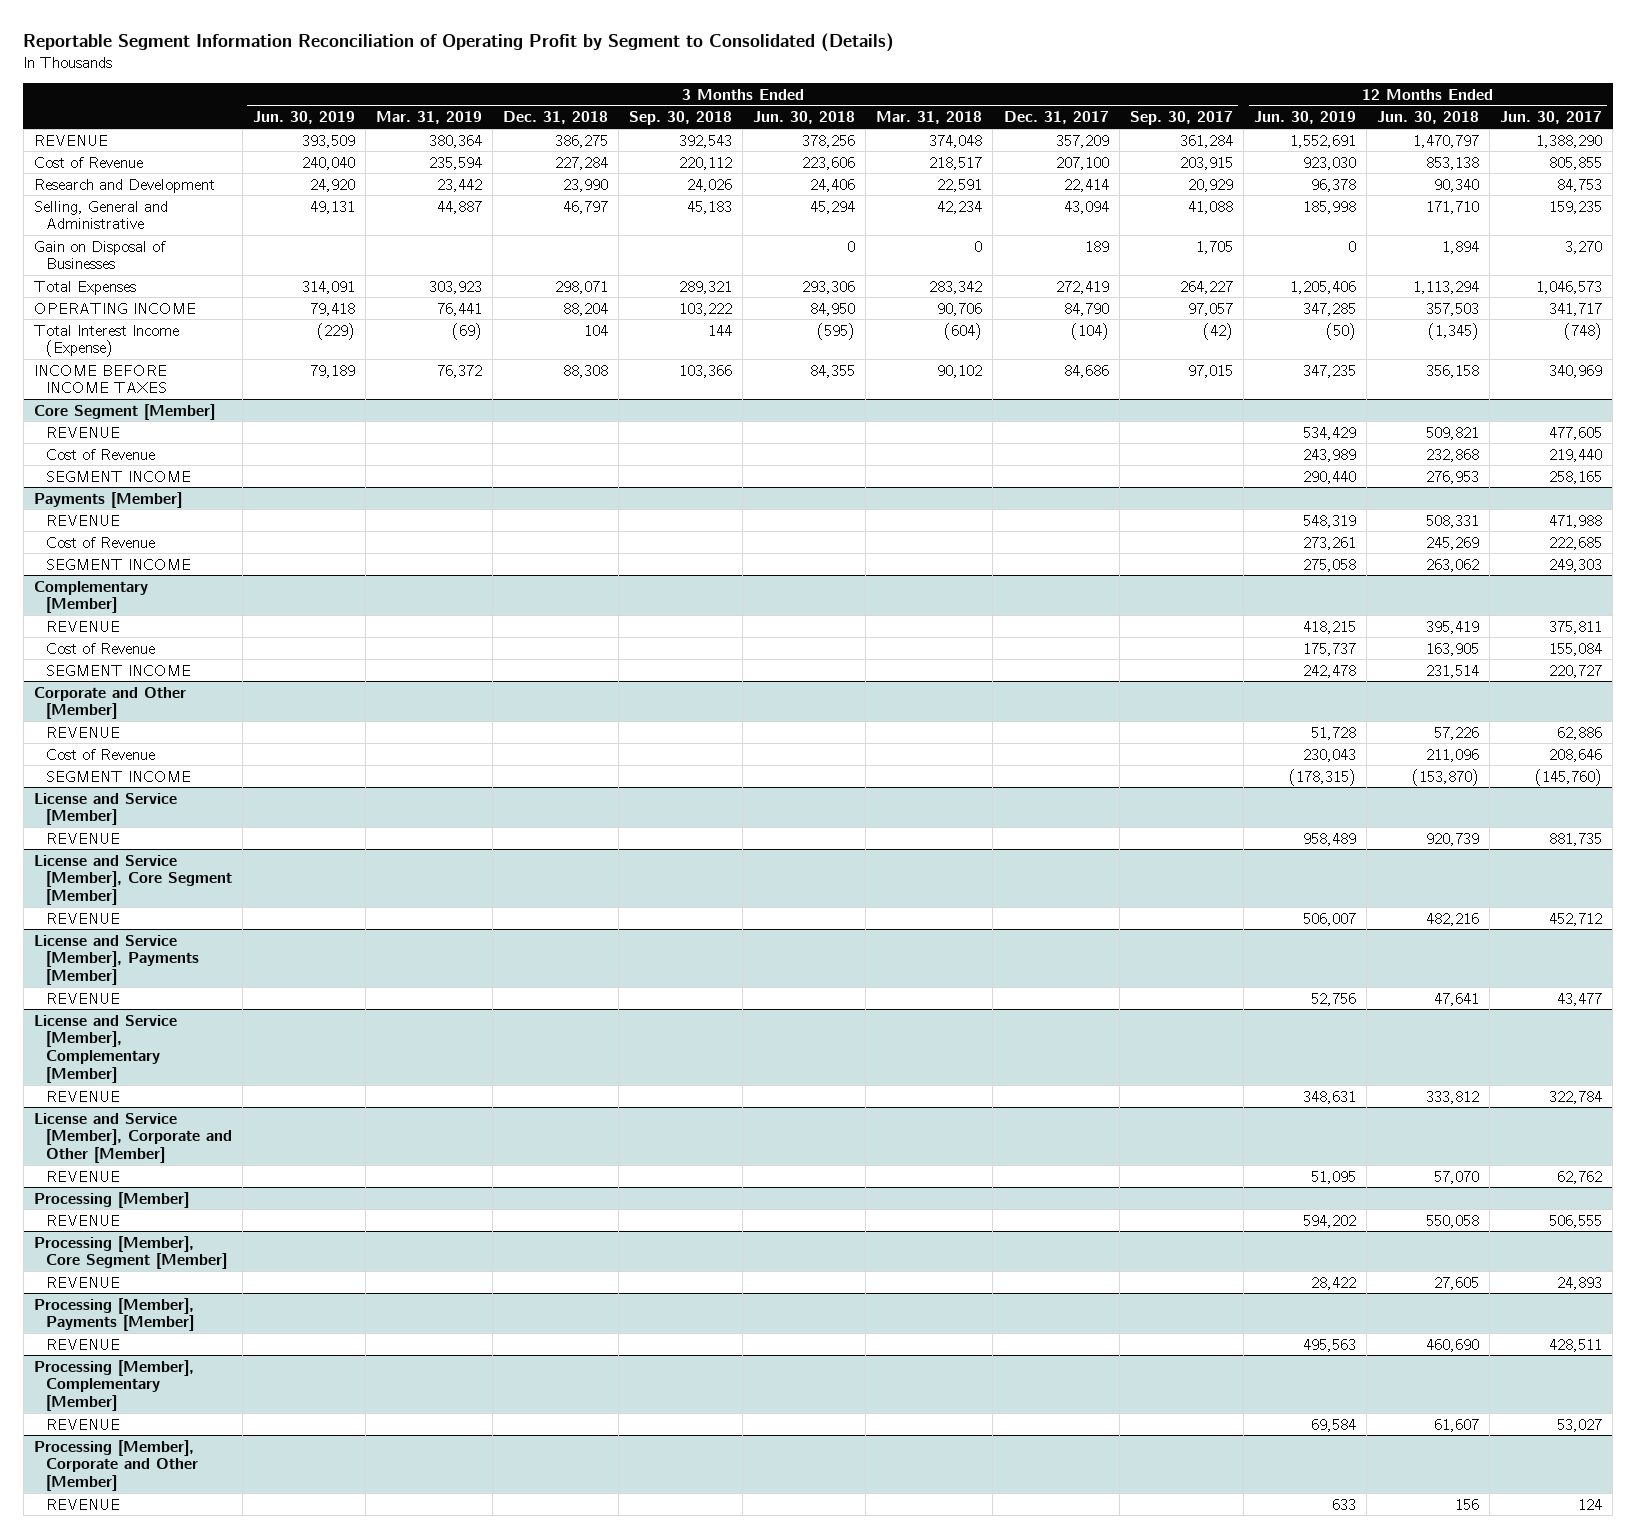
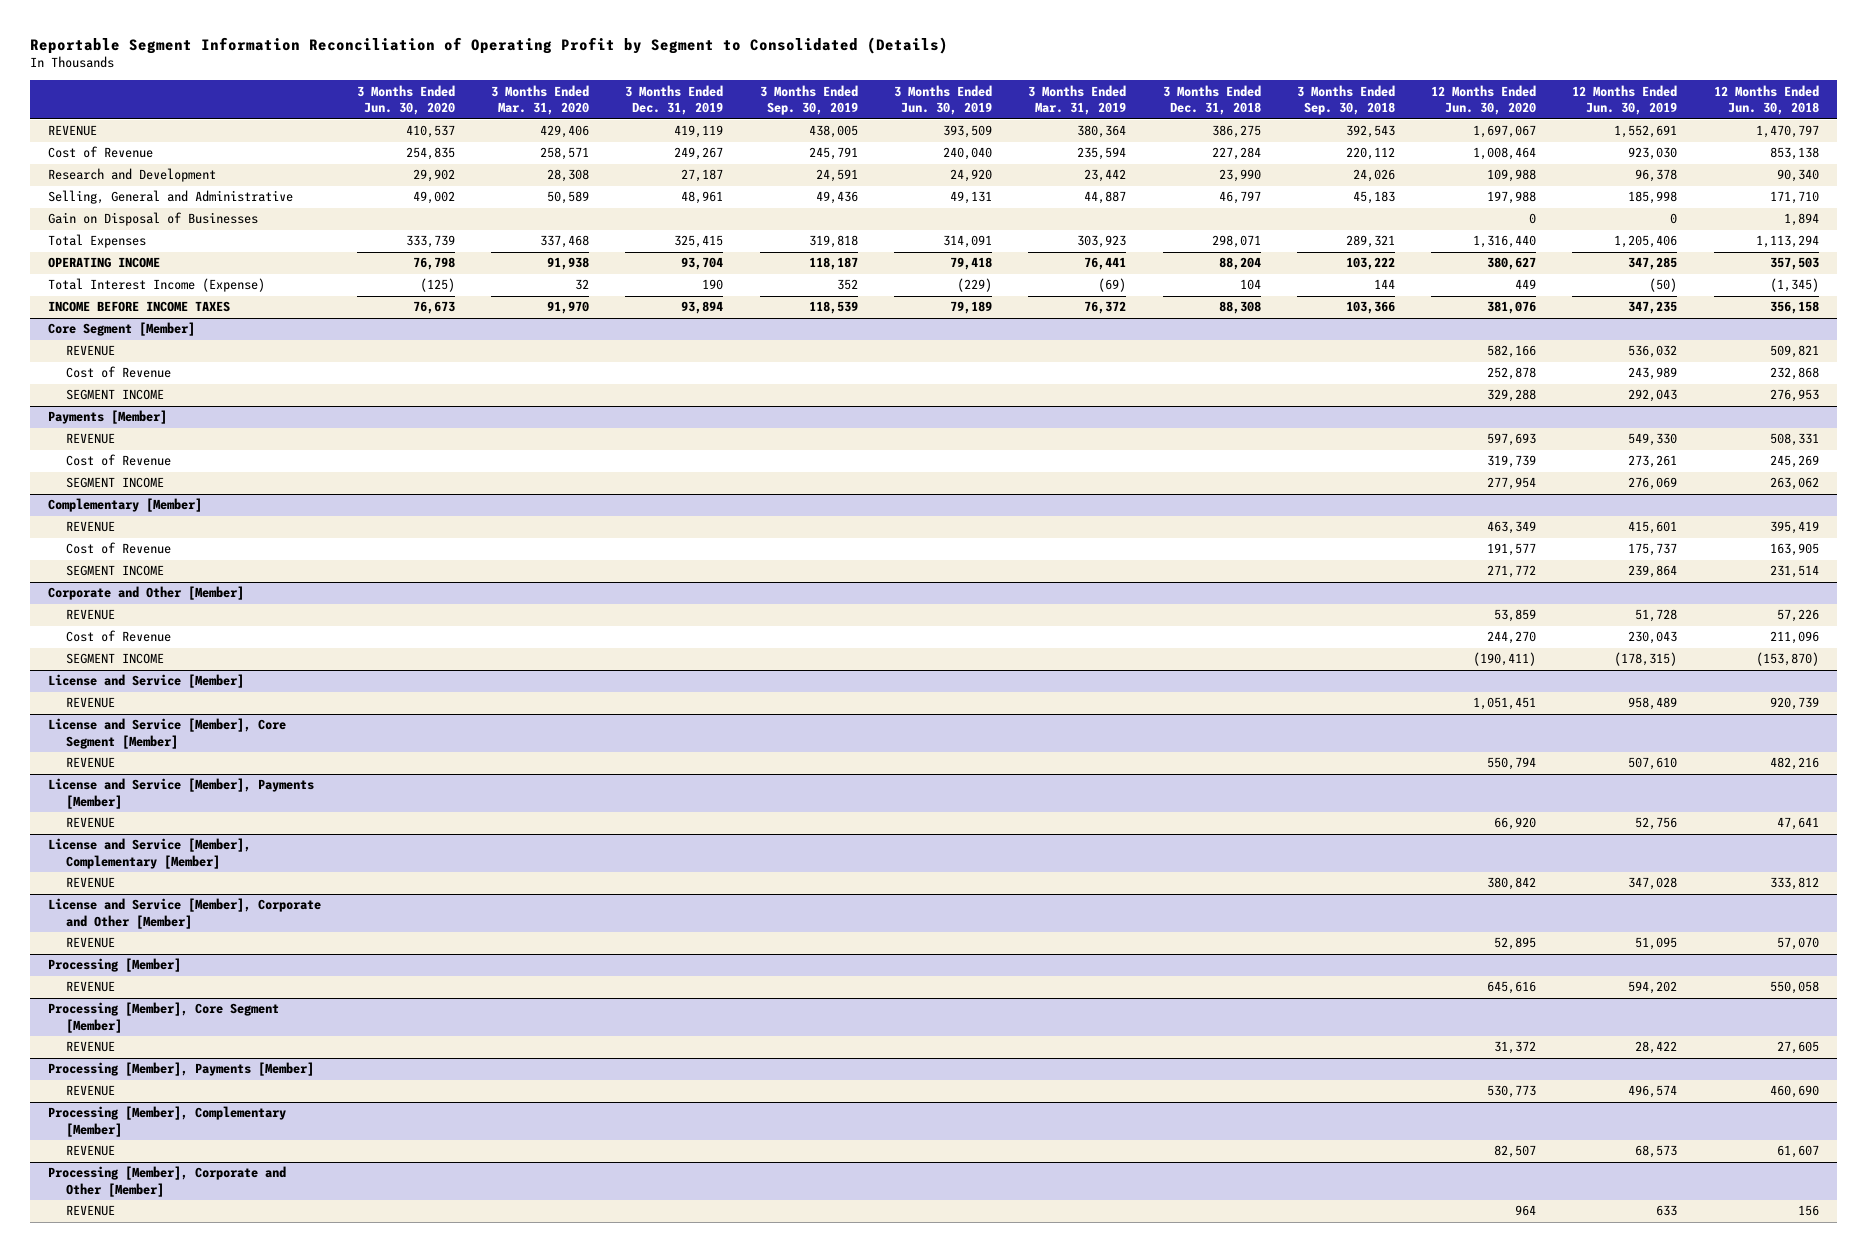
- | 3 Months Ended Jun. 30, 2019 | 3 Months Ended Mar. 31, 2019 | 3 Months Ended Dec. 31, 2018 | 3 Months Ended Sep. 30, 2018 | 3 Months Ended Jun. 30, 2018 | 3 Months Ended Mar. 31, 2018 | 3 Months Ended Dec. 31, 2017 | 3 Months Ended Sep. 30, 2017 | 12 Months Ended Jun. 30, 2019 | 12 Months Ended Jun. 30, 2018 | 12 Months Ended Jun. 30, 2017
+ | 3 Months Ended Jun. 30, 2020 | 3 Months Ended Mar. 31, 2020 | 3 Months Ended Dec. 31, 2019 | 3 Months Ended Sep. 30, 2019 | 3 Months Ended Jun. 30, 2019 | 3 Months Ended Mar. 31, 2019 | 3 Months Ended Dec. 31, 2018 | 3 Months Ended Sep. 30, 2018 | 12 Months Ended Jun. 30, 2020 | 12 Months Ended Jun. 30, 2019 | 12 Months Ended Jun. 30, 2018
@ Core Segment [Member]
- REVENUE | | | | | | | | | 534,429 | 509,821 | 477,605
+ REVENUE | | | | | | | | | 582,166 | 536,032 | 509,821
- SEGMENT INCOME | | | | | | | | | 290,440 | 276,953 | 258,165
+ SEGMENT INCOME | | | | | | | | | 329,288 | 292,043 | 276,953
@ Payments [Member]
- REVENUE | | | | | | | | | 548,319 | 508,331 | 471,988
+ REVENUE | | | | | | | | | 597,693 | 549,330 | 508,331
- SEGMENT INCOME | | | | | | | | | 275,058 | 263,062 | 249,303
+ SEGMENT INCOME | | | | | | | | | 277,954 | 276,069 | 263,062
@ Complementary [Member]
- REVENUE | | | | | | | | | 418,215 | 395,419 | 375,811
+ REVENUE | | | | | | | | | 463,349 | 415,601 | 395,419
- SEGMENT INCOME | | | | | | | | | 242,478 | 231,514 | 220,727
+ SEGMENT INCOME | | | | | | | | | 271,772 | 239,864 | 231,514
@ License and Service [Member], Core Segment [Member]
- REVENUE | | | | | | | | | 506,007 | 482,216 | 452,712
+ REVENUE | | | | | | | | | 550,794 | 507,610 | 482,216
@ License and Service [Member], Complementary [Member]
- REVENUE | | | | | | | | | 348,631 | 333,812 | 322,784
+ REVENUE | | | | | | | | | 380,842 | 347,028 | 333,812
@ Processing [Member], Payments [Member]
- REVENUE | | | | | | | | | 495,563 | 460,690 | 428,511
+ REVENUE | | | | | | | | | 530,773 | 496,574 | 460,690
@ Processing [Member], Complementary [Member]
- REVENUE | | | | | | | | | 69,584 | 61,607 | 53,027
+ REVENUE | | | | | | | | | 82,507 | 68,573 | 61,607

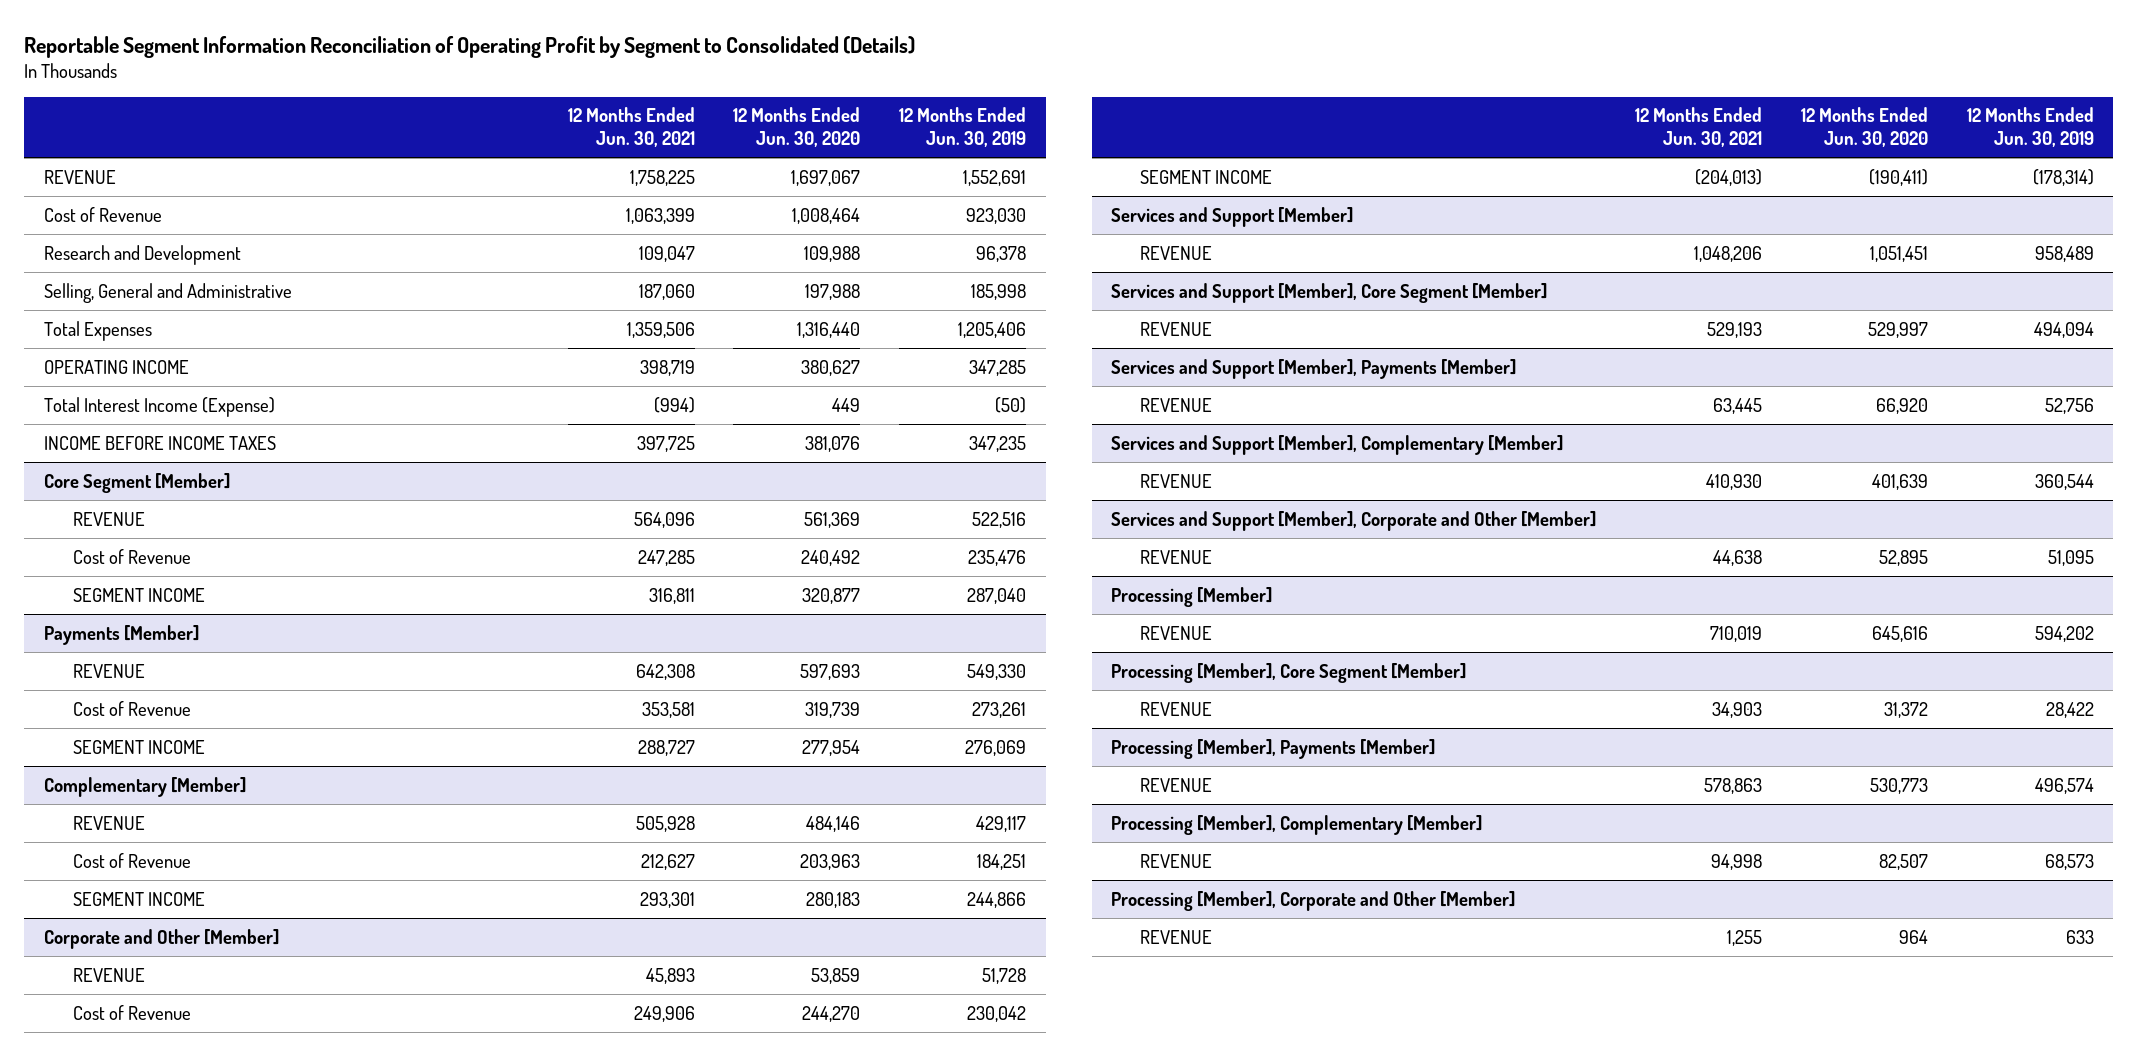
- | 3 Months Ended Jun. 30, 2020 | 3 Months Ended Mar. 31, 2020 | 3 Months Ended Dec. 31, 2019 | 3 Months Ended Sep. 30, 2019 | 3 Months Ended Jun. 30, 2019 | 3 Months Ended Mar. 31, 2019 | 3 Months Ended Dec. 31, 2018 | 3 Months Ended Sep. 30, 2018 | 12 Months Ended Jun. 30, 2020 | 12 Months Ended Jun. 30, 2019 | 12 Months Ended Jun. 30, 2018
+ | 12 Months Ended Jun. 30, 2021 | 12 Months Ended Jun. 30, 2020 | 12 Months Ended Jun. 30, 2019
- Gain on Disposal of Businesses | | | | | | | | | 0 | 0 | 1,894
@ Core Segment [Member]
- REVENUE | | | | | | | | | 582,166 | 536,032 | 509,821
- Cost of Revenue | | | | | | | | | 252,878 | 243,989 | 232,868
- SEGMENT INCOME | | | | | | | | | 329,288 | 292,043 | 276,953
+ REVENUE | 564,096 | 561,369 | 522,516
+ Cost of Revenue | 247,285 | 240,492 | 235,476
+ SEGMENT INCOME | 316,811 | 320,877 | 287,040
@ Complementary [Member]
- REVENUE | | | | | | | | | 463,349 | 415,601 | 395,419
- Cost of Revenue | | | | | | | | | 191,577 | 175,737 | 163,905
- SEGMENT INCOME | | | | | | | | | 271,772 | 239,864 | 231,514
+ REVENUE | 505,928 | 484,146 | 429,117
+ Cost of Revenue | 212,627 | 203,963 | 184,251
+ SEGMENT INCOME | 293,301 | 280,183 | 244,866
@ Corporate and Other [Member]
- Cost of Revenue | | | | | | | | | 244,270 | 230,043 | 211,096
- SEGMENT INCOME | | | | | | | | | (190,411) | (178,315) | (153,870)
- License and Service [Member]
@ Corporate and Other [Member]
+ Cost of Revenue | 249,906 | 244,270 | 230,042
+ SEGMENT INCOME | (204,013) | (190,411) | (178,314)
+ Services and Support [Member]
- License and Service [Member], Core Segment [Member]
- REVENUE | | | | | | | | | 550,794 | 507,610 | 482,216
- License and Service [Member], Payments [Member]
+ Services and Support [Member], Core Segment [Member]
+ REVENUE | 529,193 | 529,997 | 494,094
+ Services and Support [Member], Payments [Member]
- License and Service [Member], Complementary [Member]
- REVENUE | | | | | | | | | 380,842 | 347,028 | 333,812
- License and Service [Member], Corporate and Other [Member]
+ Services and Support [Member], Complementary [Member]
+ REVENUE | 410,930 | 401,639 | 360,544
+ Services and Support [Member], Corporate and Other [Member]

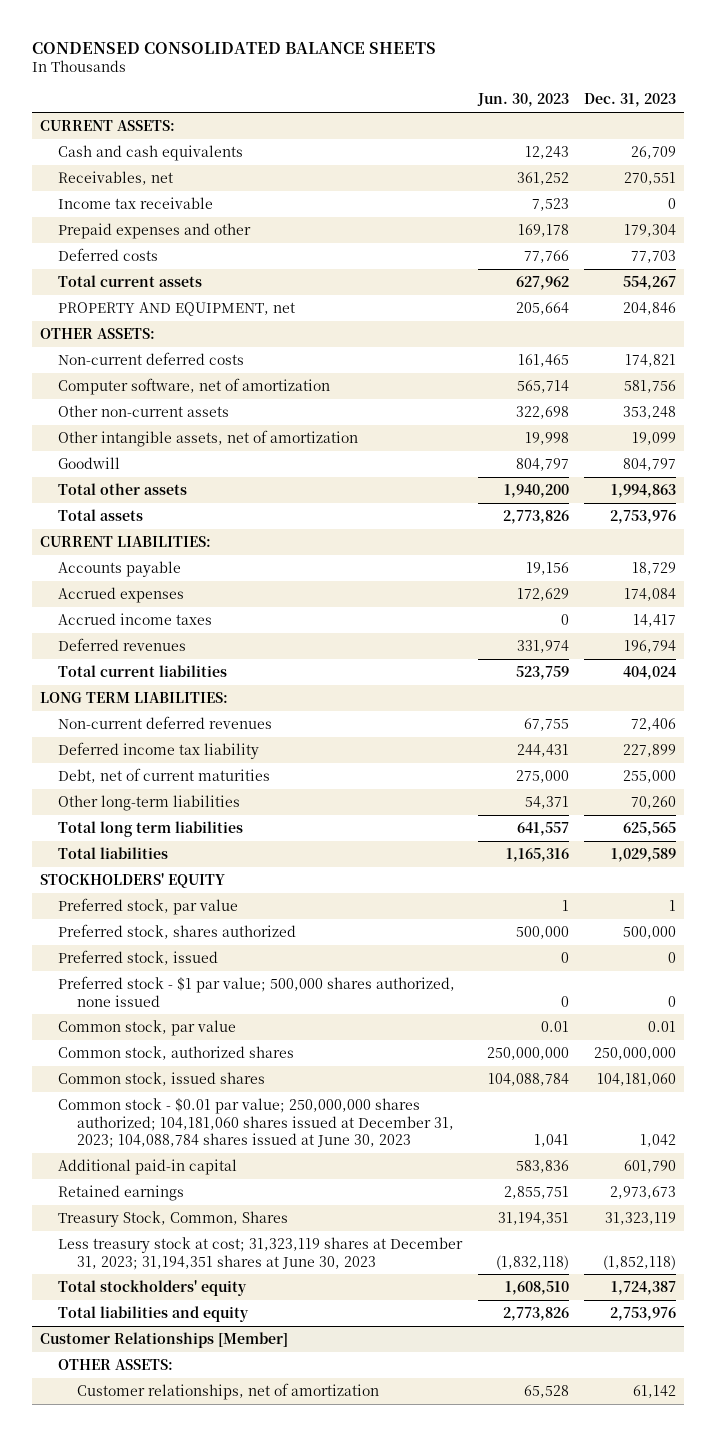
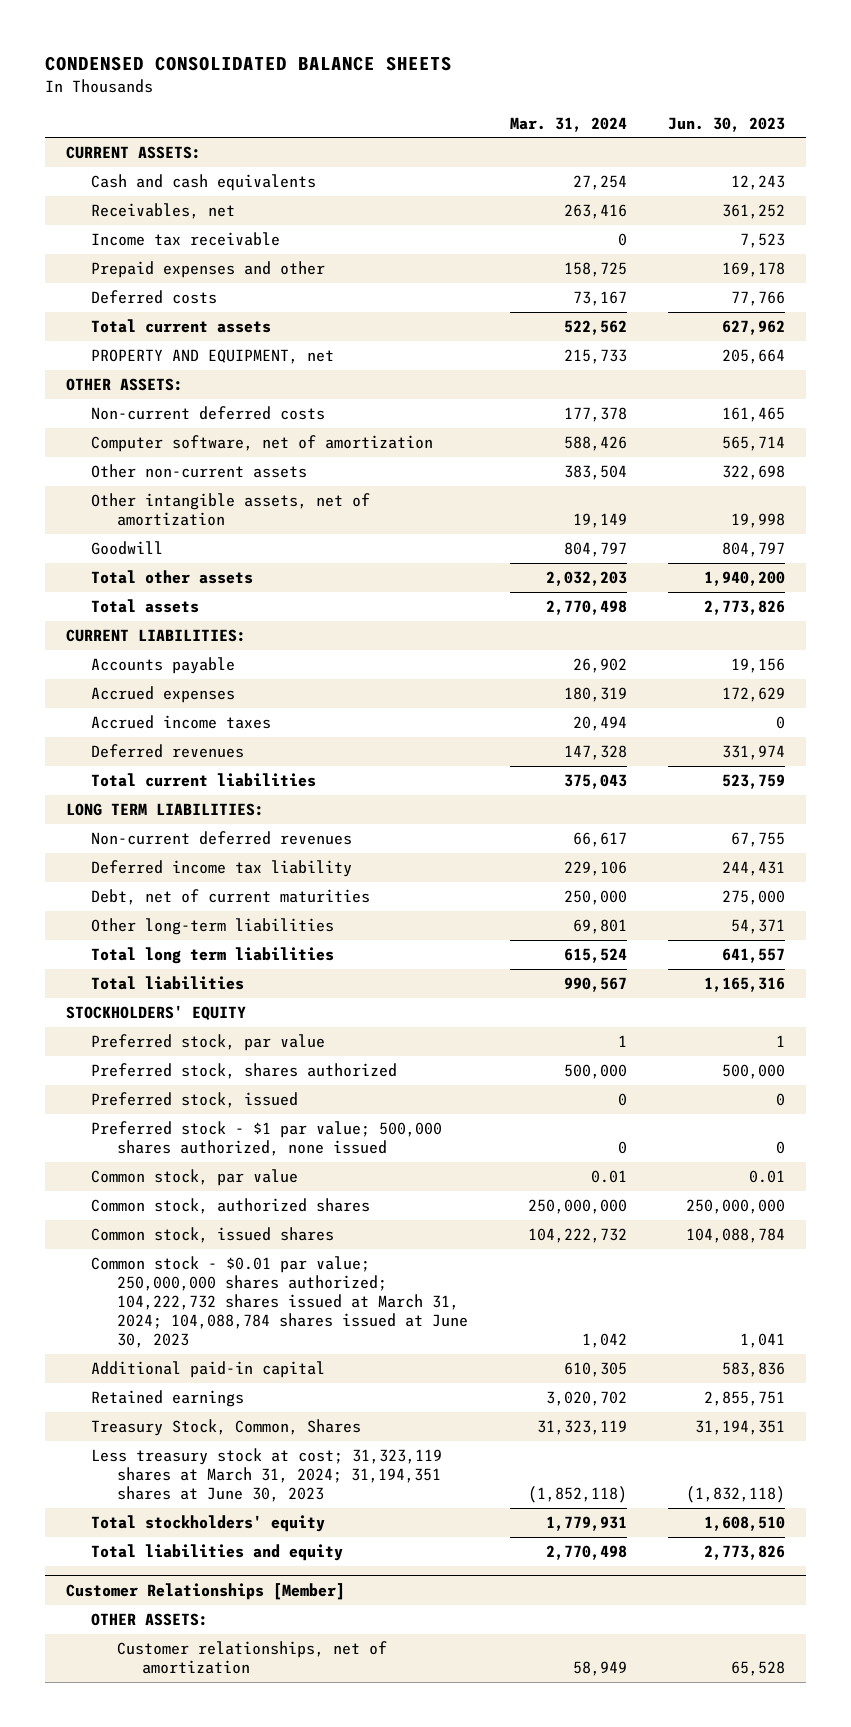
- | Jun. 30, 2023 | Dec. 31, 2023
+ | Mar. 31, 2024 | Jun. 30, 2023
- Common stock - $0.01 par value; 250,000,000 shares authorized; 104,181,060 shares issued at December 31, 2023; 104,088,784 shares issued at June 30, 2023 | 1,041 | 1,042
+ Common stock - $0.01 par value; 250,000,000 shares authorized; 104,222,732 shares issued at March 31, 2024; 104,088,784 shares issued at June 30, 2023 | 1,042 | 1,041
- Less treasury stock at cost; 31,323,119 shares at December 31, 2023; 31,194,351 shares at June 30, 2023 | (1,832,118) | (1,852,118)
+ Less treasury stock at cost; 31,323,119 shares at March 31, 2024; 31,194,351 shares at June 30, 2023 | (1,852,118) | (1,832,118)

